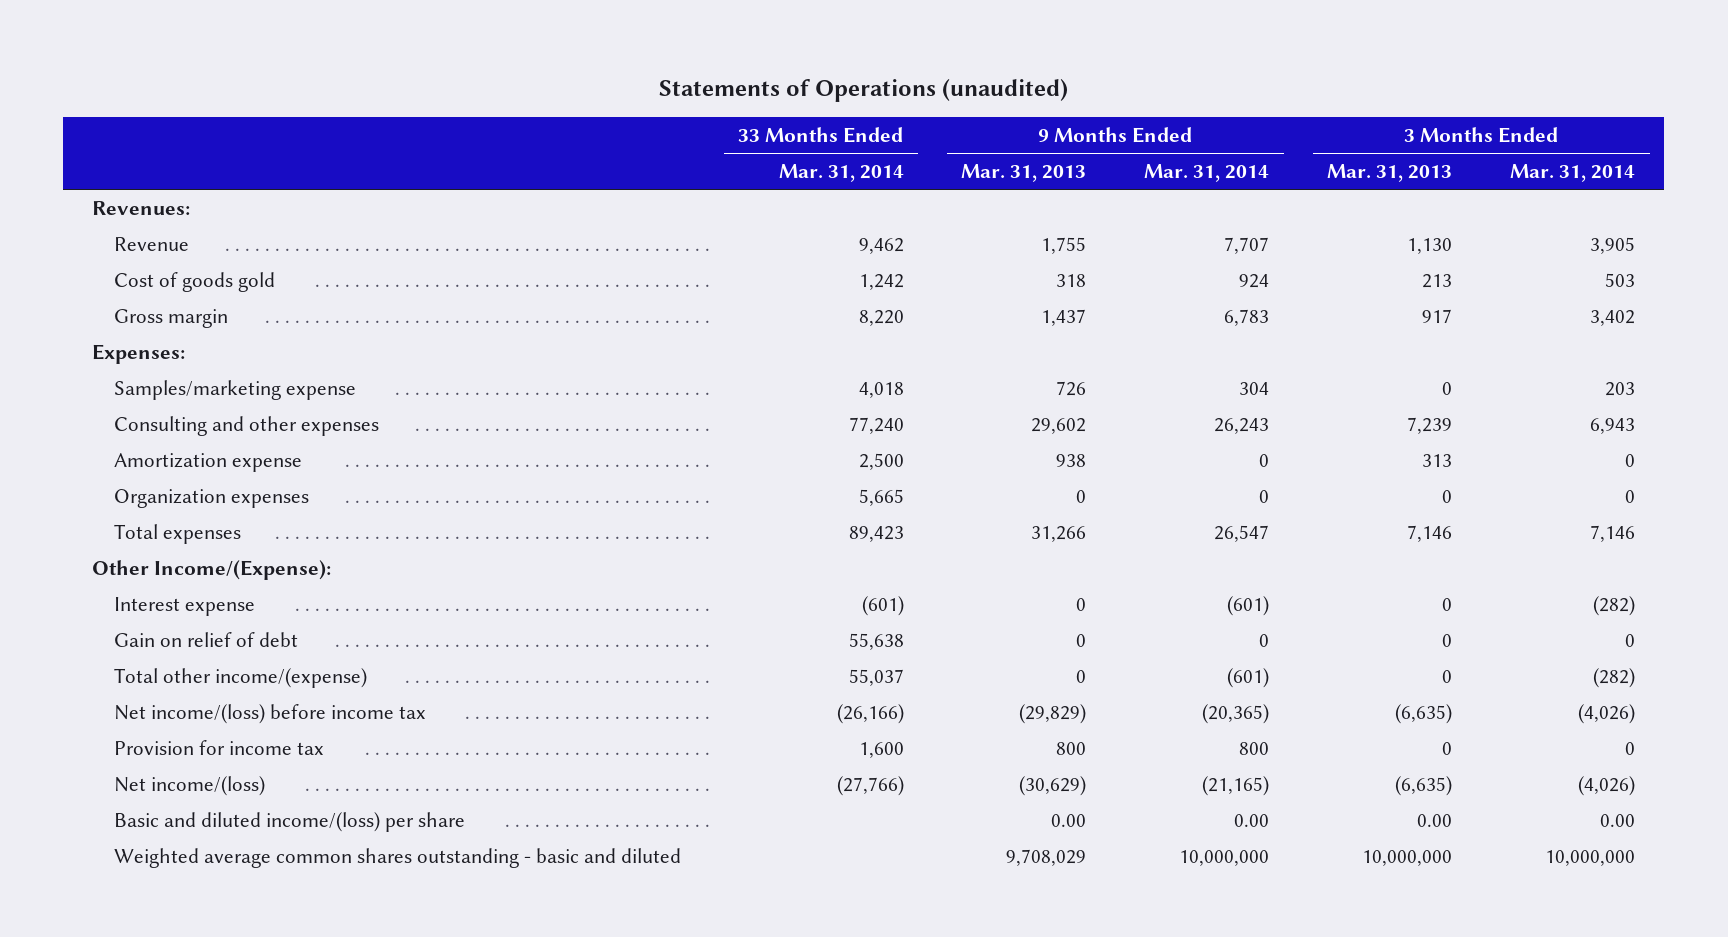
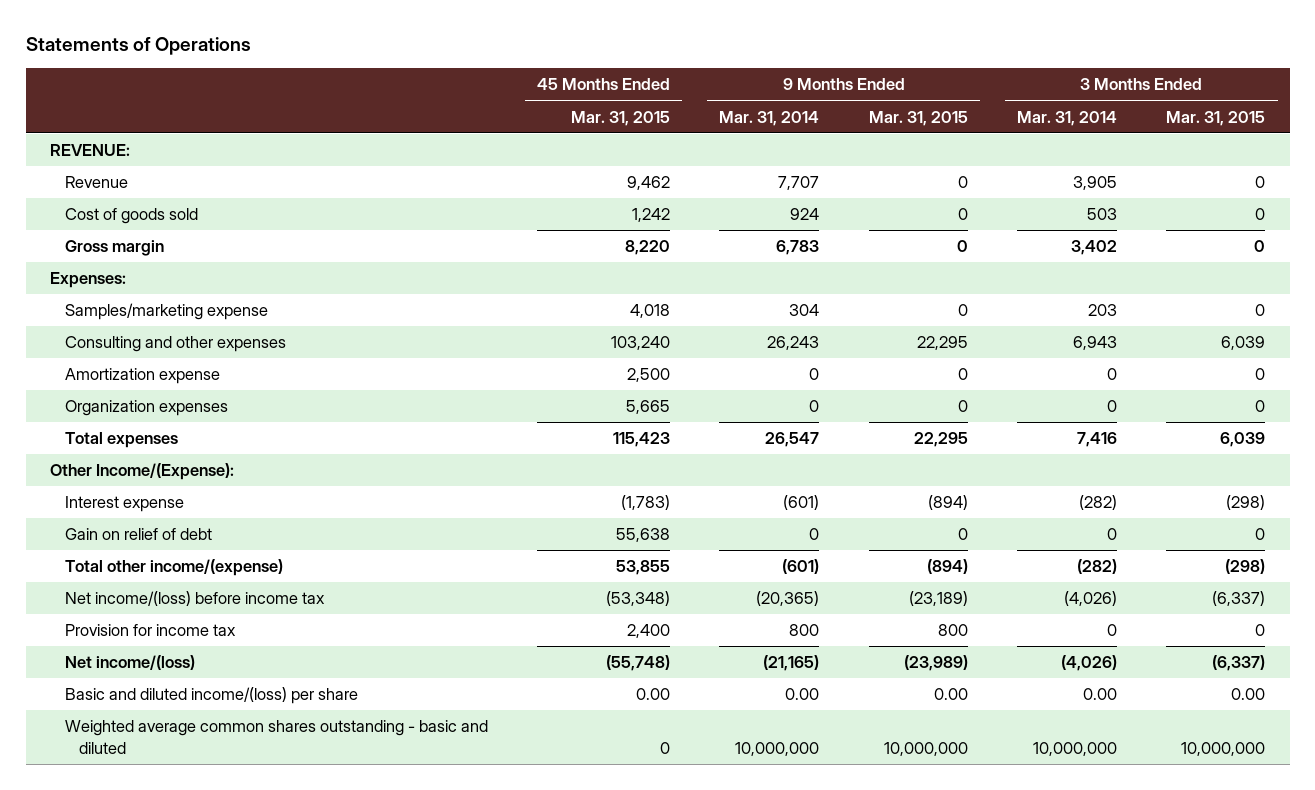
- Statements of Operations (unaudited)
+ Statements of Operations
- | 33 Months Ended Mar. 31, 2014 | 9 Months Ended Mar. 31, 2013 | 9 Months Ended Mar. 31, 2014 | 3 Months Ended Mar. 31, 2013 | 3 Months Ended Mar. 31, 2014
+ | 45 Months Ended Mar. 31, 2015 | 9 Months Ended Mar. 31, 2014 | 9 Months Ended Mar. 31, 2015 | 3 Months Ended Mar. 31, 2014 | 3 Months Ended Mar. 31, 2015
- Revenues:
+ REVENUE:
- Cost of goods gold | 1,242 | 318 | 924 | 213 | 503
+ Cost of goods sold | 1,242 | 924 | 0 | 503 | 0
- Total expenses | 89,423 | 31,266 | 26,547 | 7,146 | 7,146
+ Total expenses | 115,423 | 26,547 | 22,295 | 7,416 | 6,039

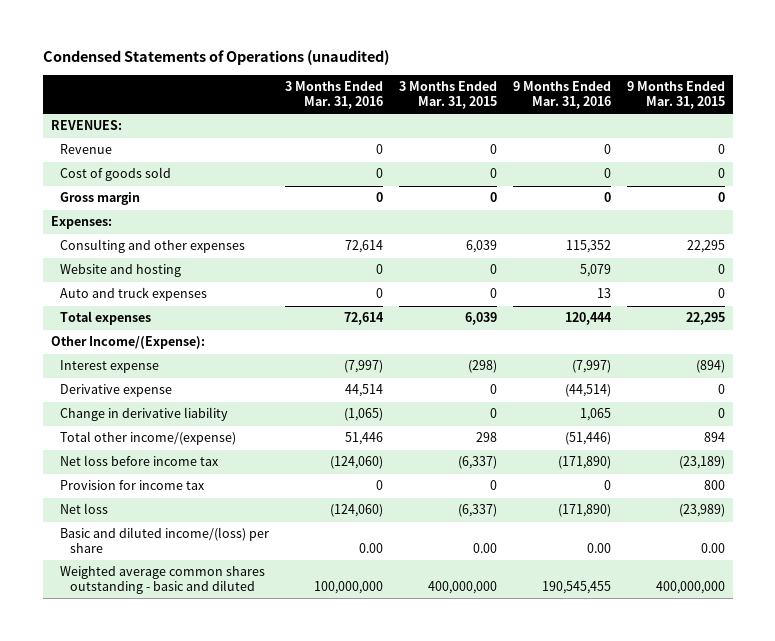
- Statements of Operations
+ Condensed Statements of Operations (unaudited)
- | 45 Months Ended Mar. 31, 2015 | 9 Months Ended Mar. 31, 2014 | 9 Months Ended Mar. 31, 2015 | 3 Months Ended Mar. 31, 2014 | 3 Months Ended Mar. 31, 2015
+ | 3 Months Ended Mar. 31, 2016 | 3 Months Ended Mar. 31, 2015 | 9 Months Ended Mar. 31, 2016 | 9 Months Ended Mar. 31, 2015
- REVENUE:
+ REVENUES:
- Samples/marketing expense | 4,018 | 304 | 0 | 203 | 0
- Amortization expense | 2,500 | 0 | 0 | 0 | 0
- Organization expenses | 5,665 | 0 | 0 | 0 | 0
+ Website and hosting | 0 | 0 | 5,079 | 0
+ Auto and truck expenses | 0 | 0 | 13 | 0
- Gain on relief of debt | 55,638 | 0 | 0 | 0 | 0
- Total other income/(expense) | 53,855 | (601) | (894) | (282) | (298)
- Net income/(loss) before income tax | (53,348) | (20,365) | (23,189) | (4,026) | (6,337)
+ Derivative expense | 44,514 | 0 | (44,514) | 0
+ Change in derivative liability | (1,065) | 0 | 1,065 | 0
+ Total other income/(expense) | 51,446 | 298 | (51,446) | 894
+ Net loss before income tax | (124,060) | (6,337) | (171,890) | (23,189)
- Net income/(loss) | (55,748) | (21,165) | (23,989) | (4,026) | (6,337)
+ Net loss | (124,060) | (6,337) | (171,890) | (23,989)
- Weighted average common shares outstanding - basic and diluted | 0 | 10,000,000 | 10,000,000 | 10,000,000 | 10,000,000
+ Weighted average common shares outstanding - basic and diluted | 100,000,000 | 400,000,000 | 190,545,455 | 400,000,000

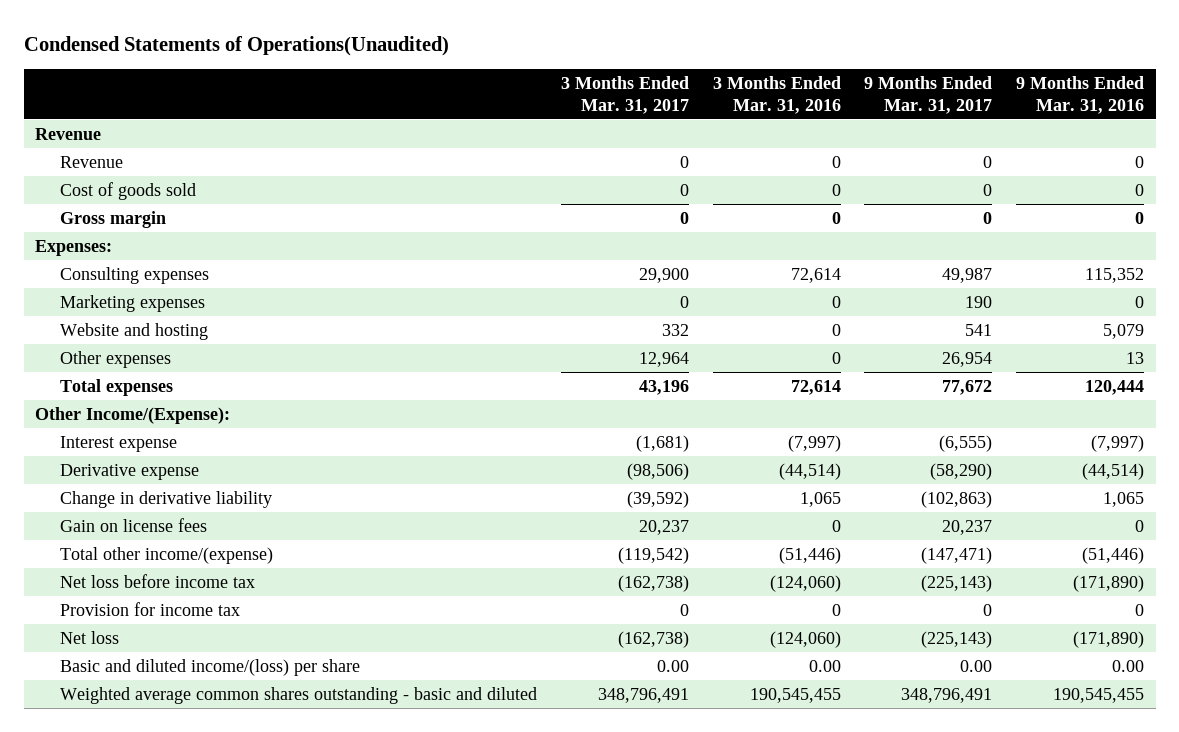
- Condensed Statements of Operations (unaudited)
+ Condensed Statements of Operations(Unaudited)
- | 3 Months Ended Mar. 31, 2016 | 3 Months Ended Mar. 31, 2015 | 9 Months Ended Mar. 31, 2016 | 9 Months Ended Mar. 31, 2015
+ | 3 Months Ended Mar. 31, 2017 | 3 Months Ended Mar. 31, 2016 | 9 Months Ended Mar. 31, 2017 | 9 Months Ended Mar. 31, 2016
- REVENUES:
+ Revenue
- Consulting and other expenses | 72,614 | 6,039 | 115,352 | 22,295
+ Consulting expenses | 29,900 | 72,614 | 49,987 | 115,352
+ Marketing expenses | 0 | 0 | 190 | 0
- Auto and truck expenses | 0 | 0 | 13 | 0
+ Other expenses | 12,964 | 0 | 26,954 | 13
- Derivative expense | 44,514 | 0 | (44,514) | 0
- Change in derivative liability | (1,065) | 0 | 1,065 | 0
- Total other income/(expense) | 51,446 | 298 | (51,446) | 894
+ Derivative expense | (98,506) | (44,514) | (58,290) | (44,514)
+ Change in derivative liability | (39,592) | 1,065 | (102,863) | 1,065
+ Gain on license fees | 20,237 | 0 | 20,237 | 0
+ Total other income/(expense) | (119,542) | (51,446) | (147,471) | (51,446)
- Weighted average common shares outstanding - basic and diluted | 100,000,000 | 400,000,000 | 190,545,455 | 400,000,000
+ Weighted average common shares outstanding - basic and diluted | 348,796,491 | 190,545,455 | 348,796,491 | 190,545,455

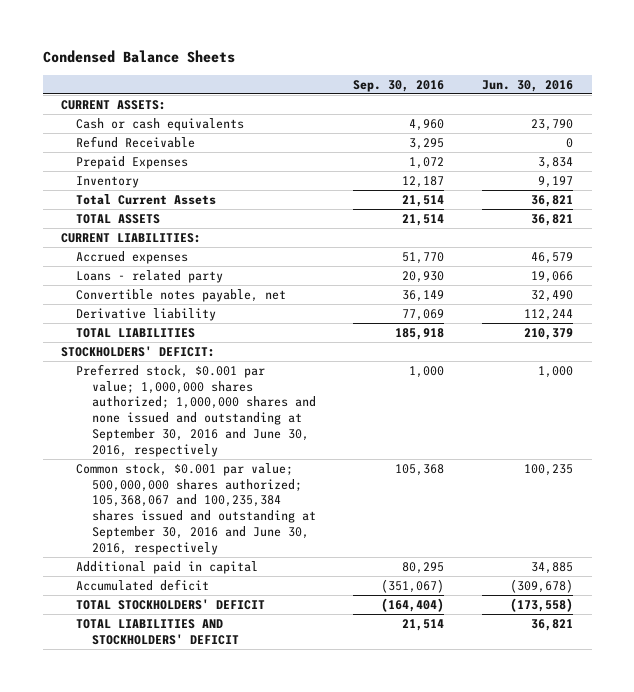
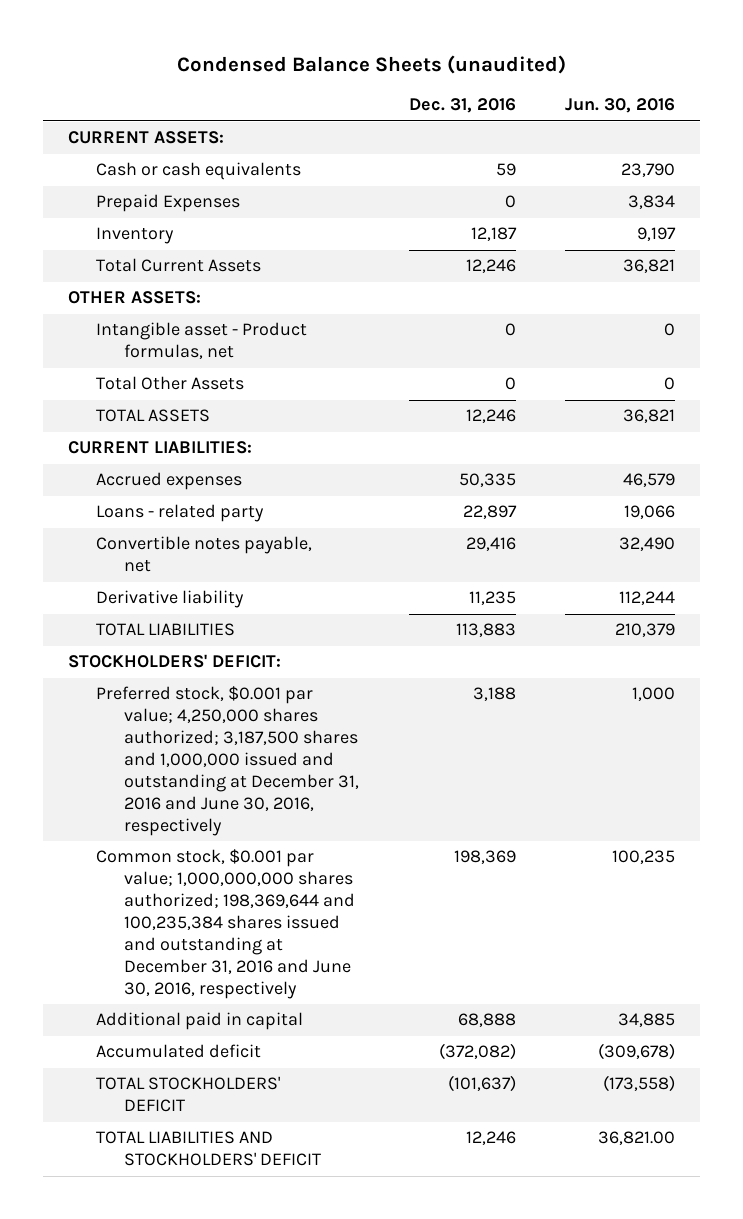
- Condensed Balance Sheets
+ Condensed Balance Sheets (unaudited)
- | Sep. 30, 2016 | Jun. 30, 2016
+ | Dec. 31, 2016 | Jun. 30, 2016
- Refund Receivable | 3,295 | 0
+ OTHER ASSETS:
+ Intangible asset - Product formulas, net | 0 | 0
+ Total Other Assets | 0 | 0
- Preferred stock, $0.001 par value; 1,000,000 shares authorized; 1,000,000 shares and none issued and outstanding at September 30, 2016 and June 30, 2016, respectively | 1,000 | 1,000
- Common stock, $0.001 par value; 500,000,000 shares authorized; 105,368,067 and 100,235,384 shares issued and outstanding at September 30, 2016 and June 30, 2016, respectively | 105,368 | 100,235
+ Preferred stock, $0.001 par value; 4,250,000 shares authorized; 3,187,500 shares and 1,000,000 issued and outstanding at December 31, 2016 and June 30, 2016, respectively | 3,188 | 1,000
+ Common stock, $0.001 par value; 1,000,000,000 shares authorized; 198,369,644 and 100,235,384 shares issued and outstanding at December 31, 2016 and June 30, 2016, respectively | 198,369 | 100,235
- TOTAL LIABILITIES AND STOCKHOLDERS' DEFICIT | 21,514 | 36,821
+ TOTAL LIABILITIES AND STOCKHOLDERS' DEFICIT | 12,246 | 36,821.00

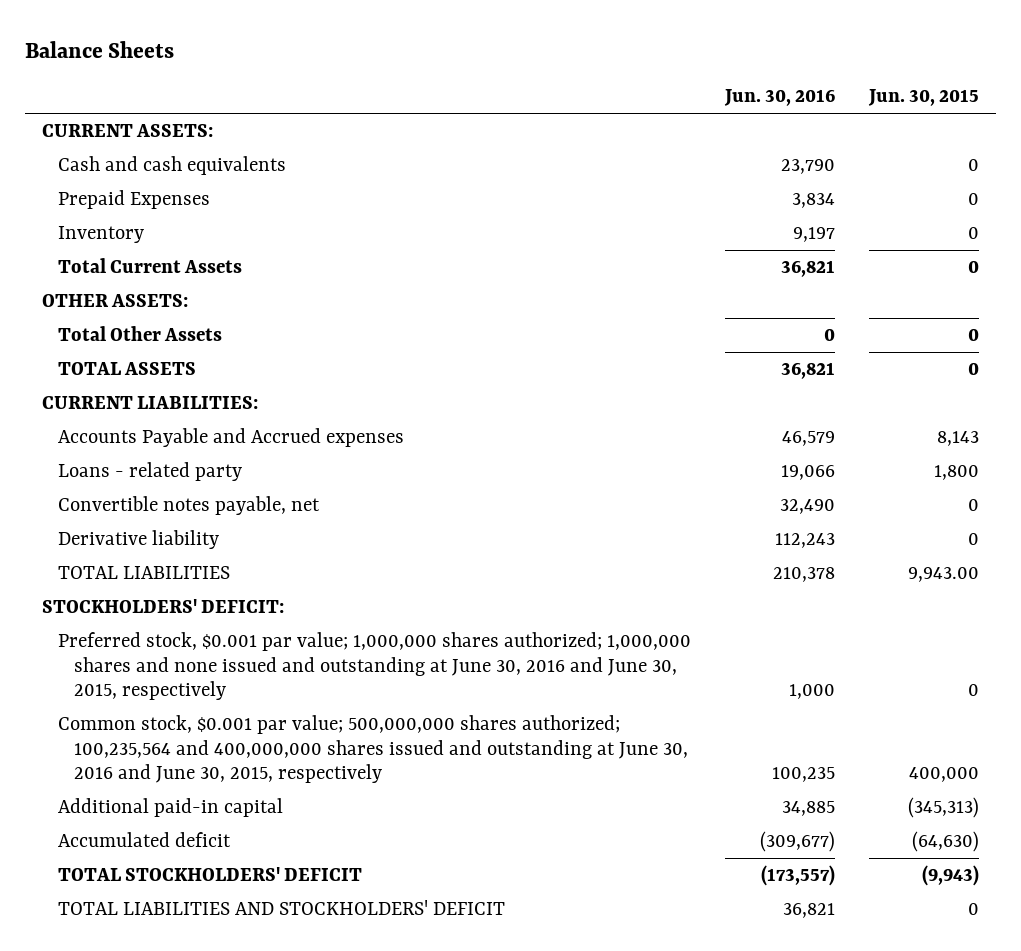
- Condensed Balance Sheets (unaudited)
+ Balance Sheets
- | Dec. 31, 2016 | Jun. 30, 2016
+ | Jun. 30, 2016 | Jun. 30, 2015
- Cash or cash equivalents | 59 | 23,790
+ Cash and cash equivalents | 23,790 | 0
- Intangible asset - Product formulas, net | 0 | 0
- Accrued expenses | 50,335 | 46,579
+ Accounts Payable and Accrued expenses | 46,579 | 8,143
- Derivative liability | 11,235 | 112,244
- TOTAL LIABILITIES | 113,883 | 210,379
+ Derivative liability | 112,243 | 0
+ TOTAL LIABILITIES | 210,378 | 9,943.00
- Preferred stock, $0.001 par value; 4,250,000 shares authorized; 3,187,500 shares and 1,000,000 issued and outstanding at December 31, 2016 and June 30, 2016, respectively | 3,188 | 1,000
- Common stock, $0.001 par value; 1,000,000,000 shares authorized; 198,369,644 and 100,235,384 shares issued and outstanding at December 31, 2016 and June 30, 2016, respectively | 198,369 | 100,235
- Additional paid in capital | 68,888 | 34,885
- Accumulated deficit | (372,082) | (309,678)
- TOTAL STOCKHOLDERS' DEFICIT | (101,637) | (173,558)
- TOTAL LIABILITIES AND STOCKHOLDERS' DEFICIT | 12,246 | 36,821.00
+ Preferred stock, $0.001 par value; 1,000,000 shares authorized; 1,000,000 shares and none issued and outstanding at June 30, 2016 and June 30, 2015, respectively | 1,000 | 0
+ Common stock, $0.001 par value; 500,000,000 shares authorized; 100,235,564 and 400,000,000 shares issued and outstanding at June 30, 2016 and June 30, 2015, respectively | 100,235 | 400,000
+ Additional paid-in capital | 34,885 | (345,313)
+ Accumulated deficit | (309,677) | (64,630)
+ TOTAL STOCKHOLDERS' DEFICIT | (173,557) | (9,943)
+ TOTAL LIABILITIES AND STOCKHOLDERS' DEFICIT | 36,821 | 0

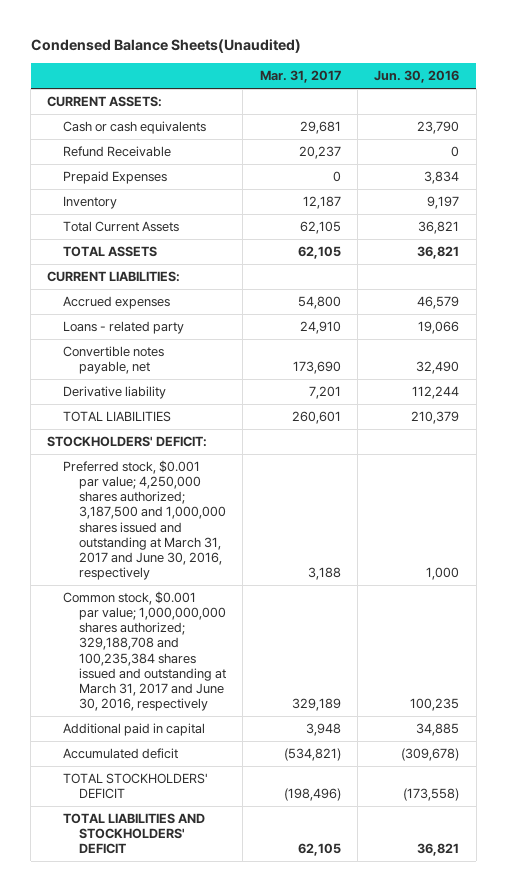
- Balance Sheets
+ Condensed Balance Sheets(Unaudited)
- | Jun. 30, 2016 | Jun. 30, 2015
+ | Mar. 31, 2017 | Jun. 30, 2016
- Cash and cash equivalents | 23,790 | 0
+ Cash or cash equivalents | 29,681 | 23,790
+ Refund Receivable | 20,237 | 0
- OTHER ASSETS:
- Total Other Assets | 0 | 0
- Accounts Payable and Accrued expenses | 46,579 | 8,143
+ Accrued expenses | 54,800 | 46,579
- Derivative liability | 112,243 | 0
- TOTAL LIABILITIES | 210,378 | 9,943.00
+ Derivative liability | 7,201 | 112,244
+ TOTAL LIABILITIES | 260,601 | 210,379
- Preferred stock, $0.001 par value; 1,000,000 shares authorized; 1,000,000 shares and none issued and outstanding at June 30, 2016 and June 30, 2015, respectively | 1,000 | 0
- Common stock, $0.001 par value; 500,000,000 shares authorized; 100,235,564 and 400,000,000 shares issued and outstanding at June 30, 2016 and June 30, 2015, respectively | 100,235 | 400,000
- Additional paid-in capital | 34,885 | (345,313)
- Accumulated deficit | (309,677) | (64,630)
- TOTAL STOCKHOLDERS' DEFICIT | (173,557) | (9,943)
+ Preferred stock, $0.001 par value; 4,250,000 shares authorized; 3,187,500 and 1,000,000 shares issued and outstanding at March 31, 2017 and June 30, 2016, respectively | 3,188 | 1,000
+ Common stock, $0.001 par value; 1,000,000,000 shares authorized; 329,188,708 and 100,235,384 shares issued and outstanding at March 31, 2017 and June 30, 2016, respectively | 329,189 | 100,235
+ Additional paid in capital | 3,948 | 34,885
+ Accumulated deficit | (534,821) | (309,678)
+ TOTAL STOCKHOLDERS' DEFICIT | (198,496) | (173,558)

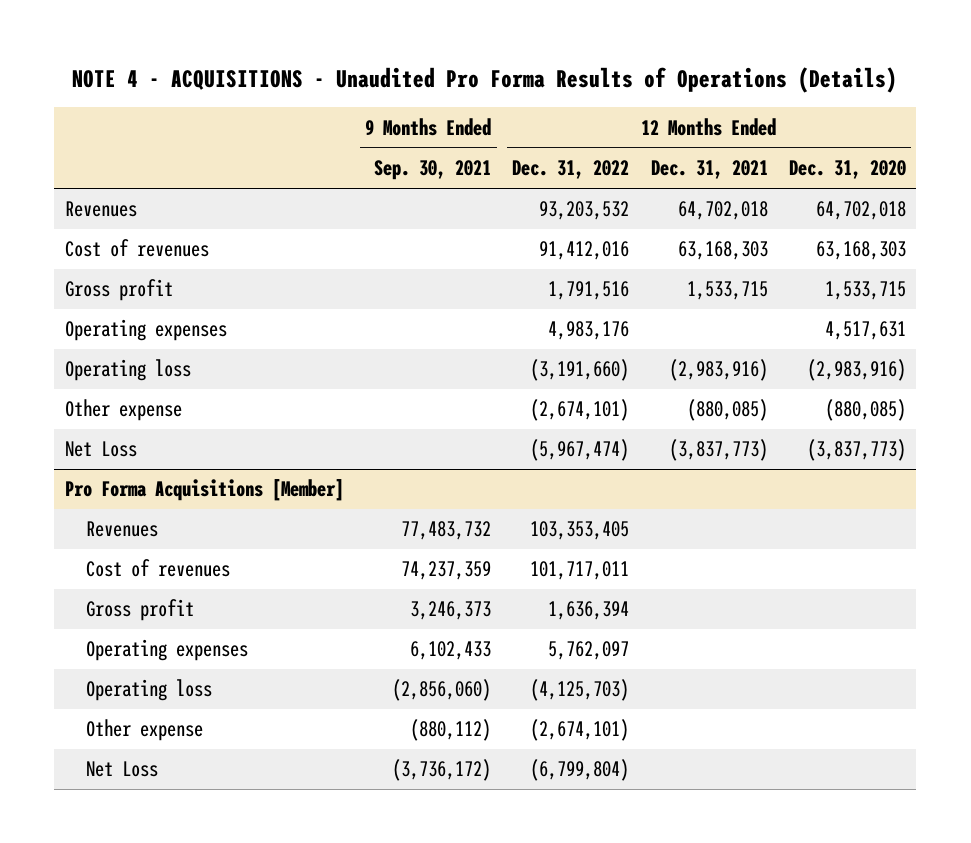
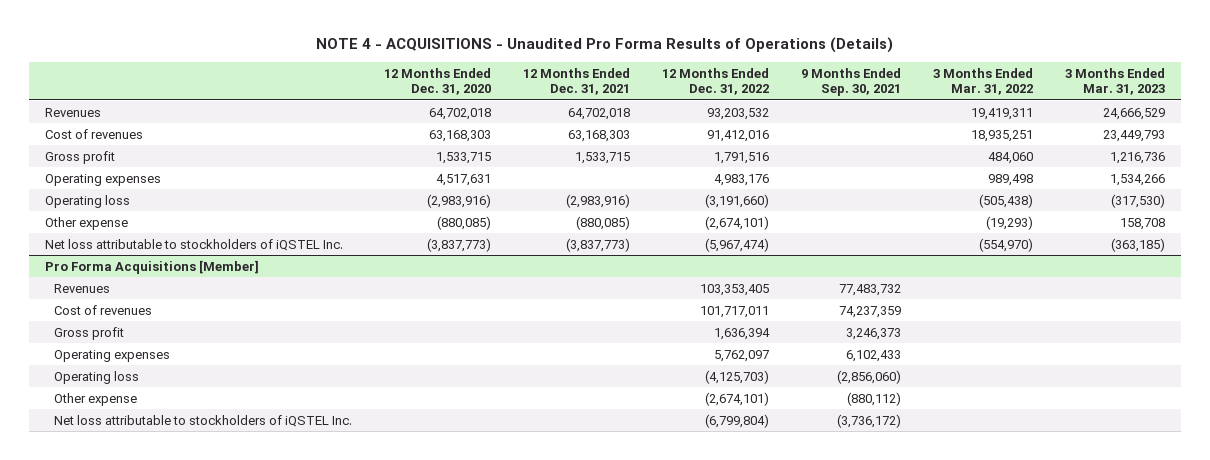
- | 9 Months Ended Sep. 30, 2021 | 12 Months Ended Dec. 31, 2022 | 12 Months Ended Dec. 31, 2021 | 12 Months Ended Dec. 31, 2020
+ | 12 Months Ended Dec. 31, 2020 | 12 Months Ended Dec. 31, 2021 | 12 Months Ended Dec. 31, 2022 | 9 Months Ended Sep. 30, 2021 | 3 Months Ended Mar. 31, 2022 | 3 Months Ended Mar. 31, 2023
- Net Loss | | (5,967,474) | (3,837,773) | (3,837,773)
+ Net loss attributable to stockholders of iQSTEL Inc. | (3,837,773) | (3,837,773) | (5,967,474) | | (554,970) | (363,185)
@ Pro Forma Acquisitions [Member]
- Net Loss | (3,736,172) | (6,799,804) | |
+ Net loss attributable to stockholders of iQSTEL Inc. | | | (6,799,804) | (3,736,172) | |

